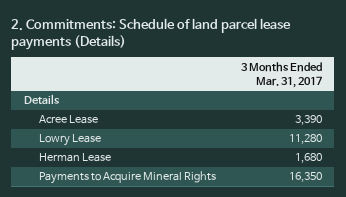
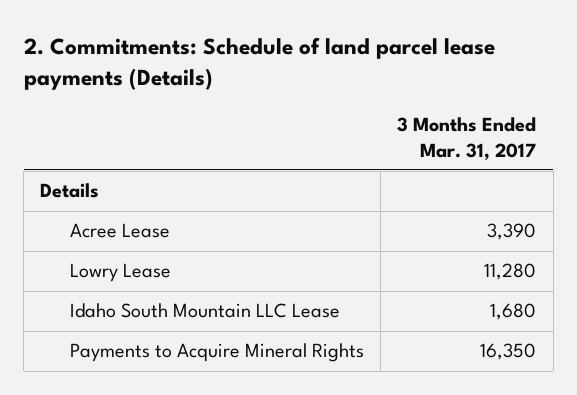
- Herman Lease | 1,680
+ Idaho South Mountain LLC Lease | 1,680

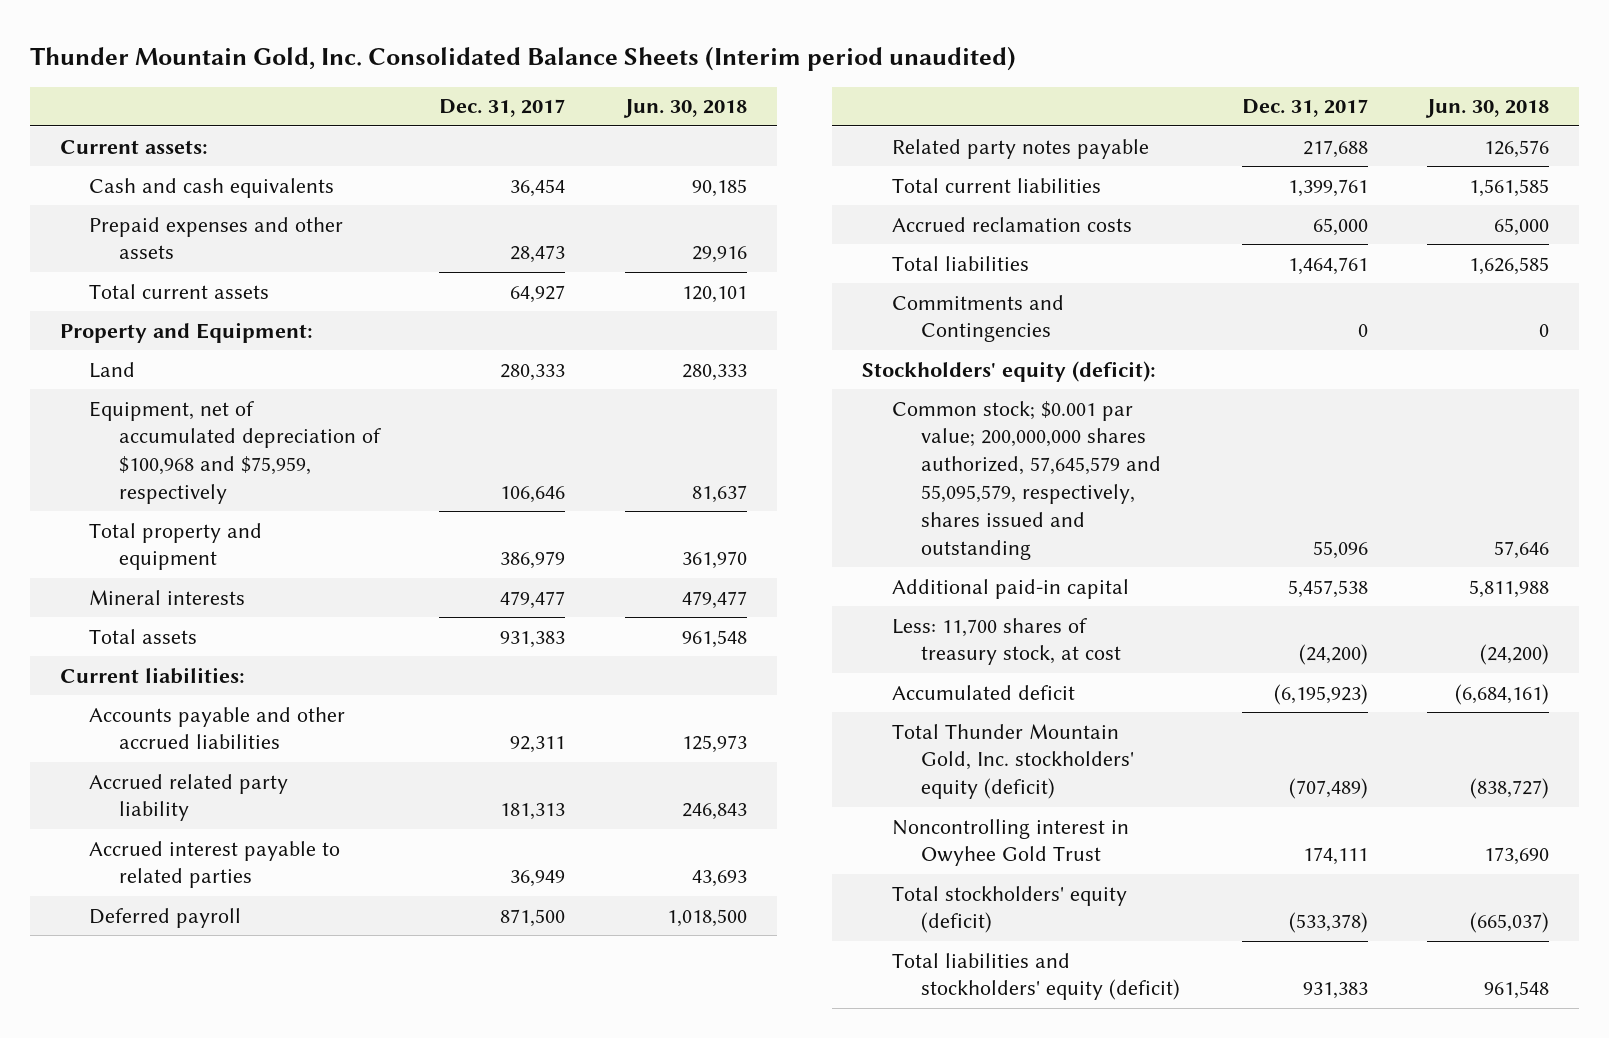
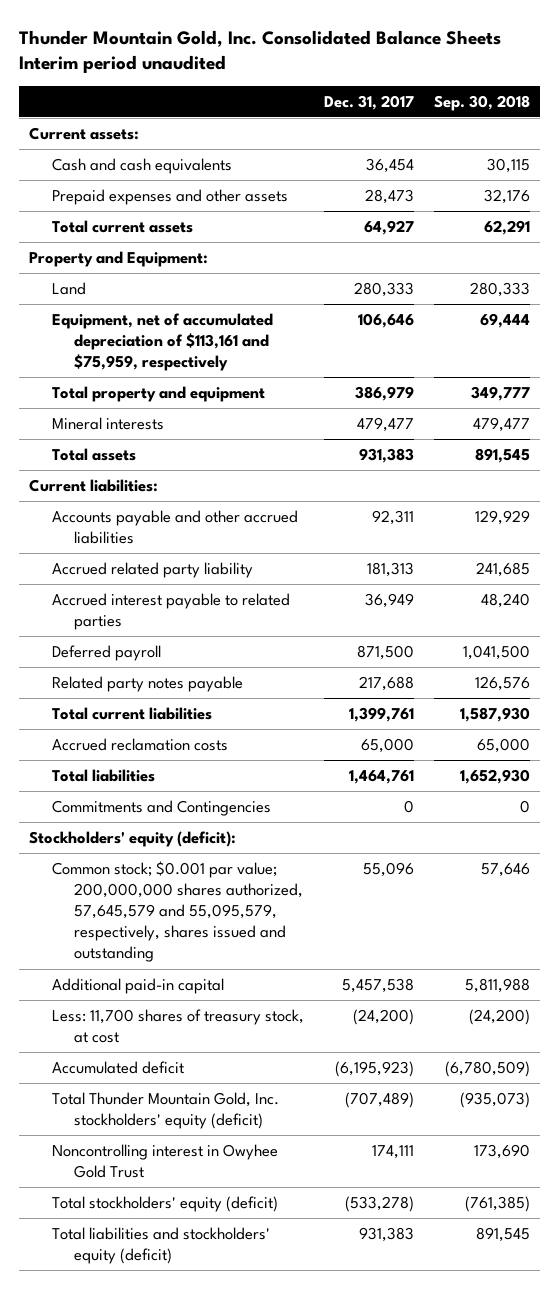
- Thunder Mountain Gold, Inc. Consolidated Balance Sheets (Interim period unaudited)
+ Thunder Mountain Gold, Inc. Consolidated Balance Sheets Interim period unaudited
- | Dec. 31, 2017 | Jun. 30, 2018
+ | Dec. 31, 2017 | Sep. 30, 2018
- Equipment, net of accumulated depreciation of $100,968 and $75,959, respectively | 106,646 | 81,637
+ Equipment, net of accumulated depreciation of $113,161 and $75,959, respectively | 106,646 | 69,444
- Total stockholders' equity (deficit) | (533,378) | (665,037)
+ Total stockholders' equity (deficit) | (533,278) | (761,385)

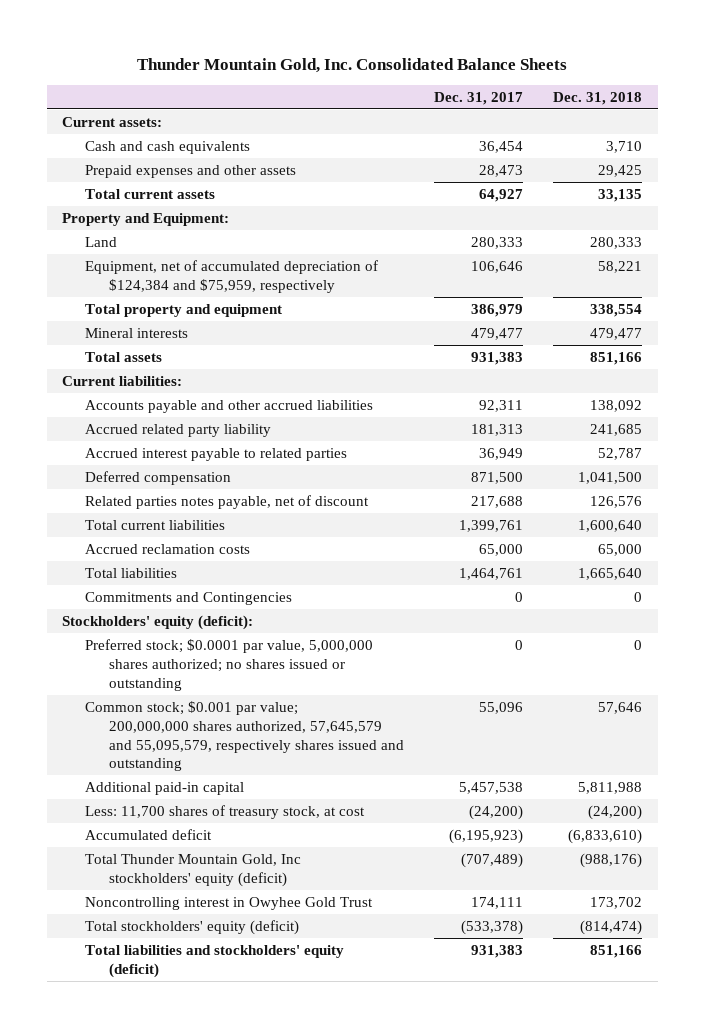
- Thunder Mountain Gold, Inc. Consolidated Balance Sheets Interim period unaudited
+ Thunder Mountain Gold, Inc. Consolidated Balance Sheets
- | Dec. 31, 2017 | Sep. 30, 2018
+ | Dec. 31, 2017 | Dec. 31, 2018
- Equipment, net of accumulated depreciation of $113,161 and $75,959, respectively | 106,646 | 69,444
+ Equipment, net of accumulated depreciation of $124,384 and $75,959, respectively | 106,646 | 58,221
- Deferred payroll | 871,500 | 1,041,500
- Related party notes payable | 217,688 | 126,576
+ Deferred compensation | 871,500 | 1,041,500
+ Related parties notes payable, net of discount | 217,688 | 126,576
- Common stock; $0.001 par value; 200,000,000 shares authorized, 57,645,579 and 55,095,579, respectively, shares issued and outstanding | 55,096 | 57,646
+ Preferred stock; $0.0001 par value, 5,000,000 shares authorized; no shares issued or outstanding | 0 | 0
+ Common stock; $0.001 par value; 200,000,000 shares authorized, 57,645,579 and 55,095,579, respectively shares issued and outstanding | 55,096 | 57,646
- Total Thunder Mountain Gold, Inc. stockholders' equity (deficit) | (707,489) | (935,073)
+ Total Thunder Mountain Gold, Inc stockholders' equity (deficit) | (707,489) | (988,176)
- Total stockholders' equity (deficit) | (533,278) | (761,385)
+ Total stockholders' equity (deficit) | (533,378) | (814,474)

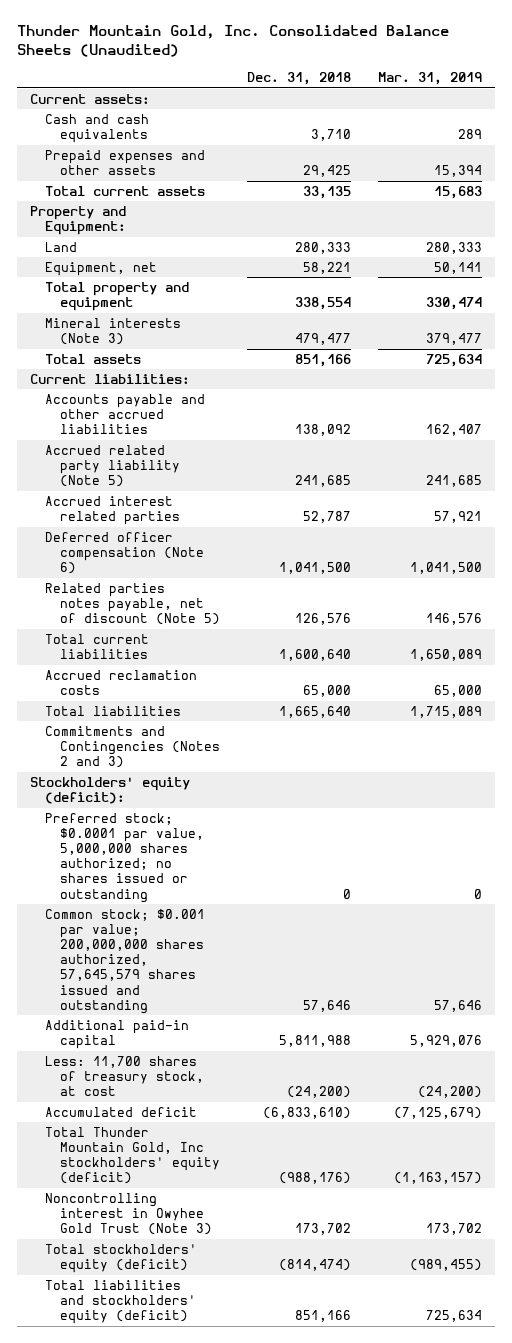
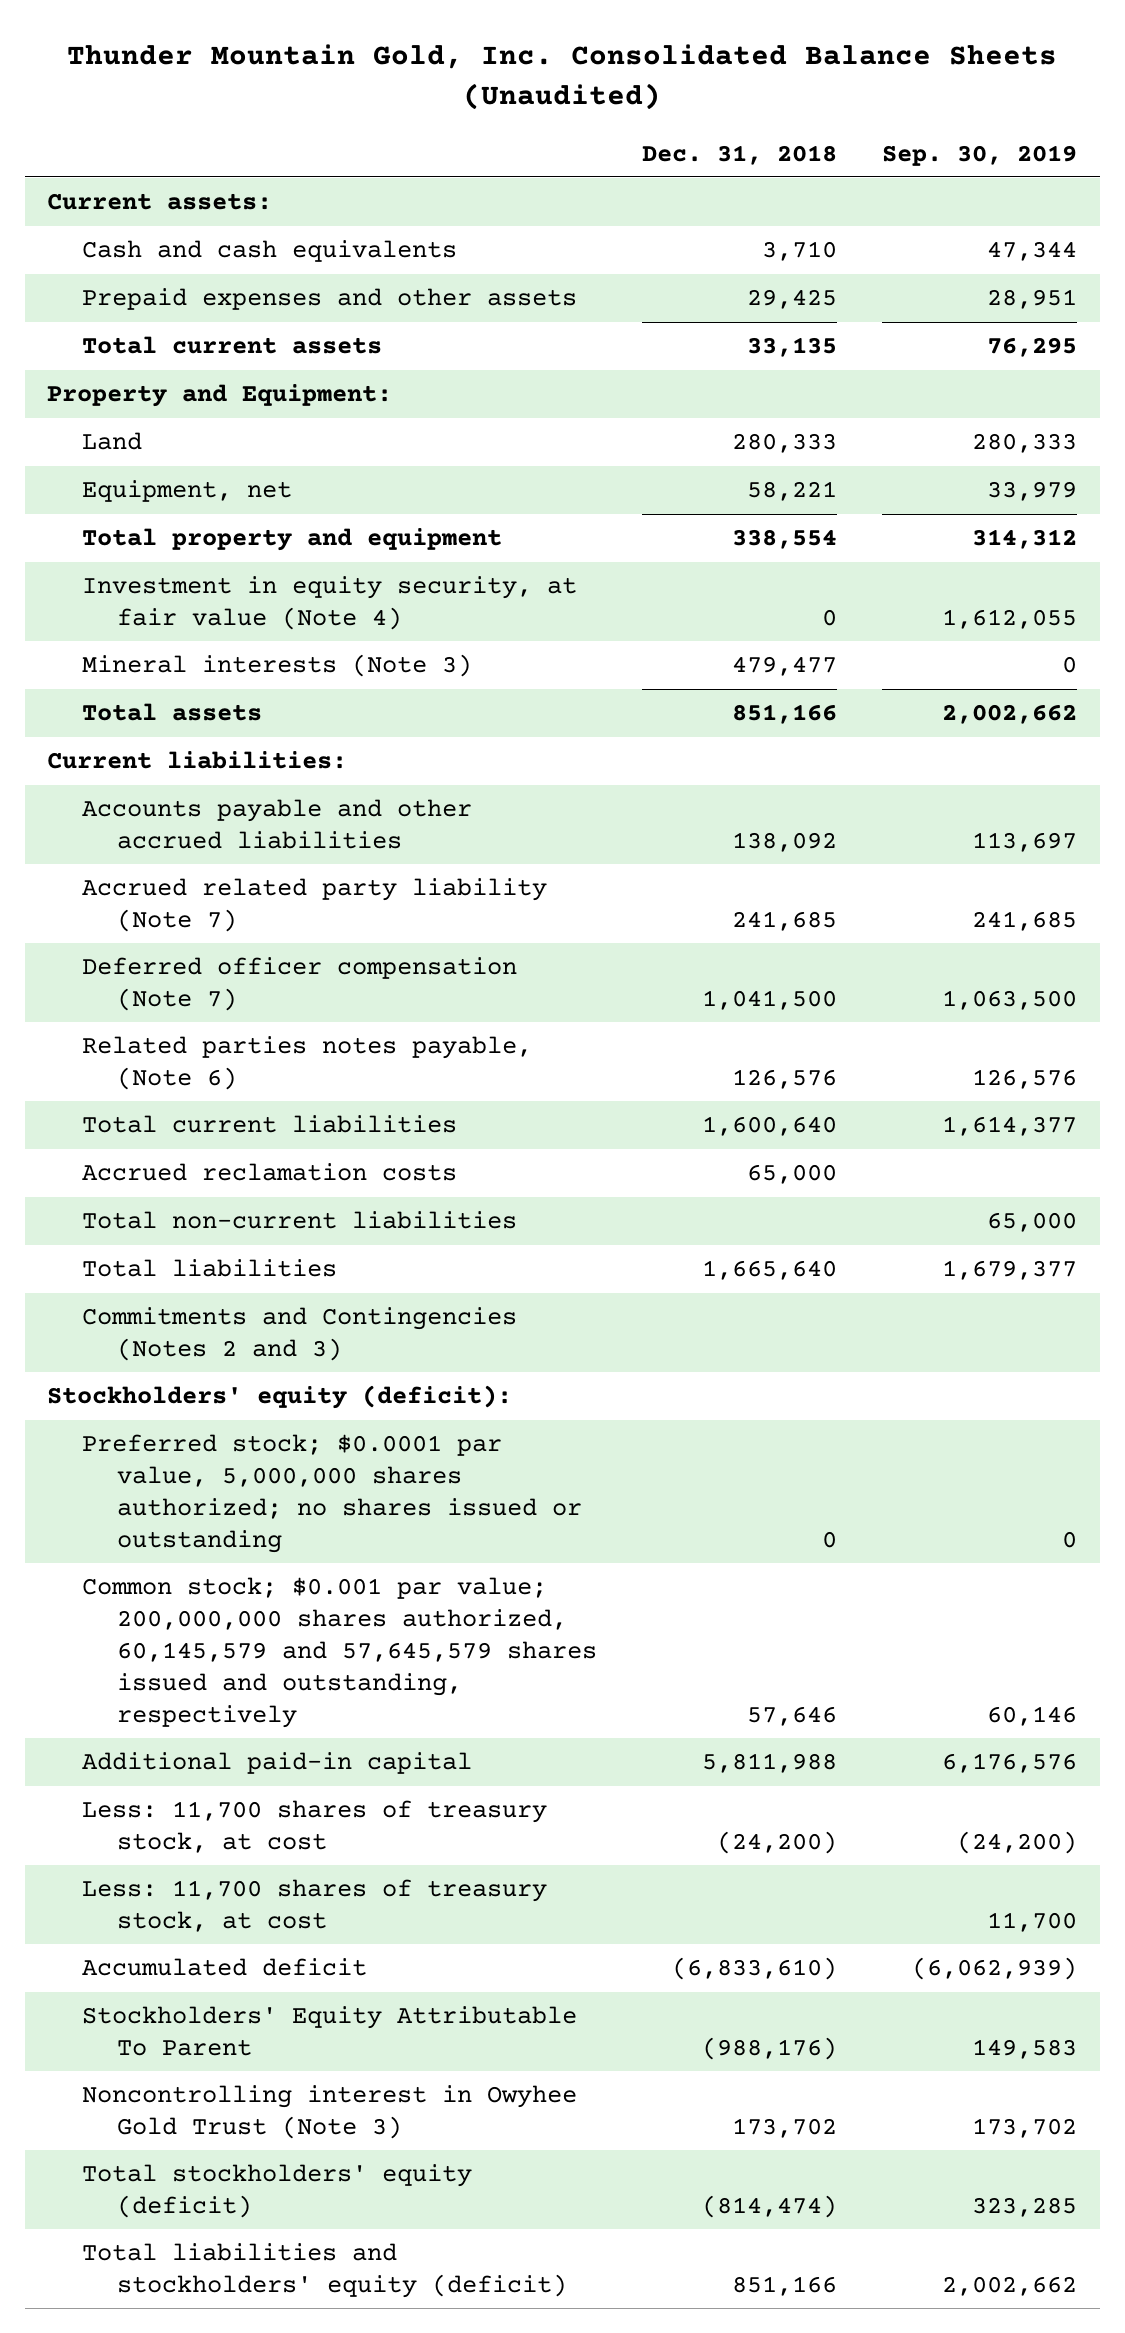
- | Dec. 31, 2018 | Mar. 31, 2019
+ | Dec. 31, 2018 | Sep. 30, 2019
+ Investment in equity security, at fair value (Note 4) | 0 | 1,612,055
- Accrued related party liability (Note 5) | 241,685 | 241,685
- Accrued interest related parties | 52,787 | 57,921
- Deferred officer compensation (Note 6) | 1,041,500 | 1,041,500
- Related parties notes payable, net of discount (Note 5) | 126,576 | 146,576
+ Accrued related party liability (Note 7) | 241,685 | 241,685
+ Deferred officer compensation (Note 7) | 1,041,500 | 1,063,500
+ Related parties notes payable, (Note 6) | 126,576 | 126,576
+ Total non-current liabilities | | 65,000
- Common stock; $0.001 par value; 200,000,000 shares authorized, 57,645,579 shares issued and outstanding | 57,646 | 57,646
+ Common stock; $0.001 par value; 200,000,000 shares authorized, 60,145,579 and 57,645,579 shares issued and outstanding, respectively | 57,646 | 60,146
+ Less: 11,700 shares of treasury stock, at cost | | 11,700
- Total Thunder Mountain Gold, Inc stockholders' equity (deficit) | (988,176) | (1,163,157)
+ Stockholders' Equity Attributable To Parent | (988,176) | 149,583

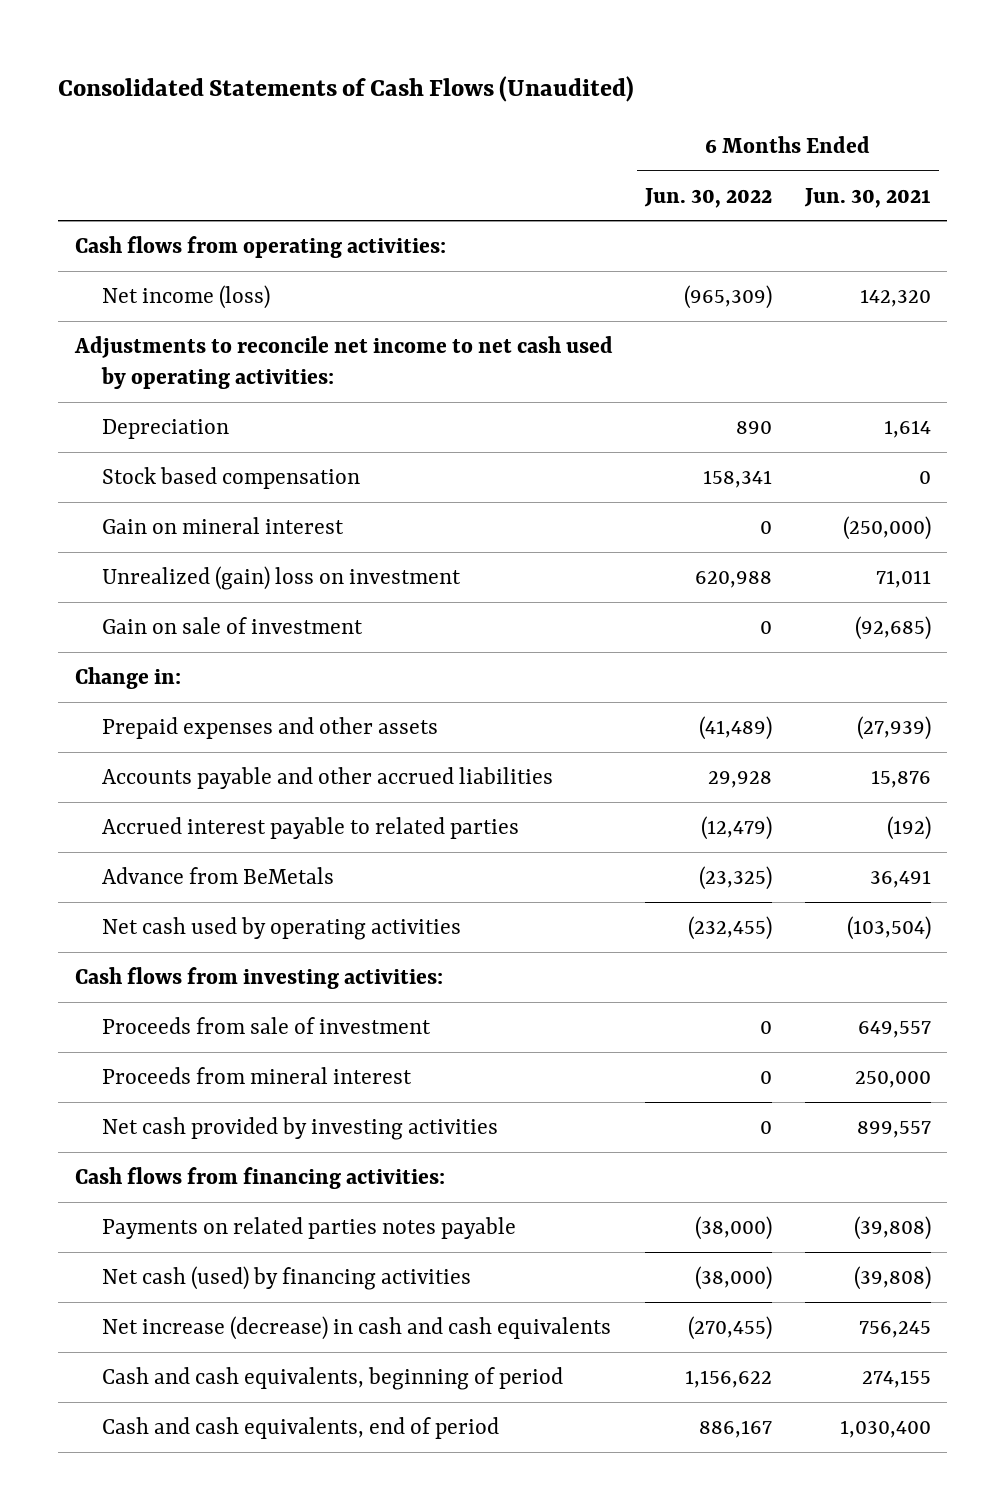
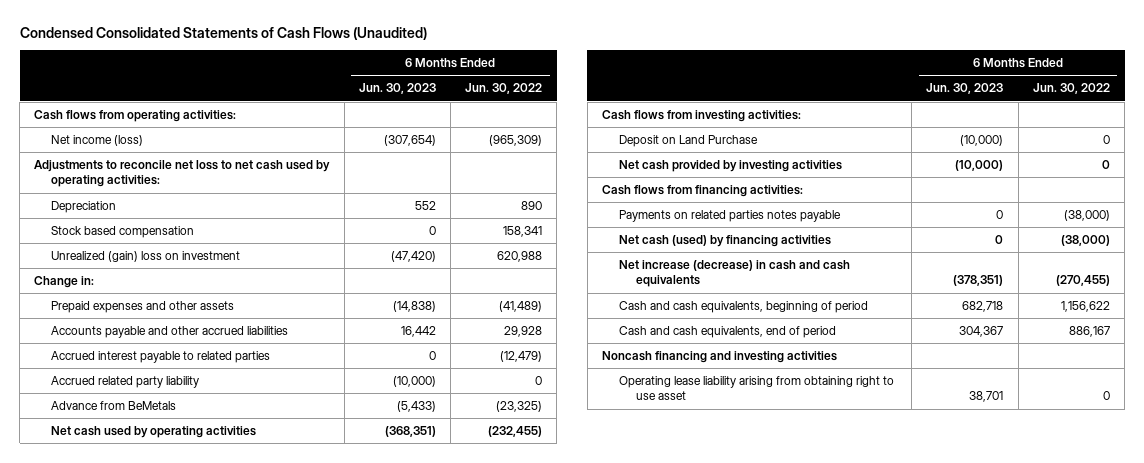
- Consolidated Statements of Cash Flows (Unaudited)
+ Condensed Consolidated Statements of Cash Flows (Unaudited)
- | 6 Months Ended Jun. 30, 2022 | 6 Months Ended Jun. 30, 2021
+ | 6 Months Ended Jun. 30, 2023 | 6 Months Ended Jun. 30, 2022
- Adjustments to reconcile net income to net cash used by operating activities:
+ Adjustments to reconcile net loss to net cash used by operating activities:
- Gain on mineral interest | 0 | (250,000)
- Gain on sale of investment | 0 | (92,685)
+ Accrued related party liability | (10,000) | 0
- Proceeds from sale of investment | 0 | 649,557
- Proceeds from mineral interest | 0 | 250,000
+ Deposit on Land Purchase | (10,000) | 0
+ Noncash financing and investing activities
+ Operating lease liability arising from obtaining right to use asset | 38,701 | 0

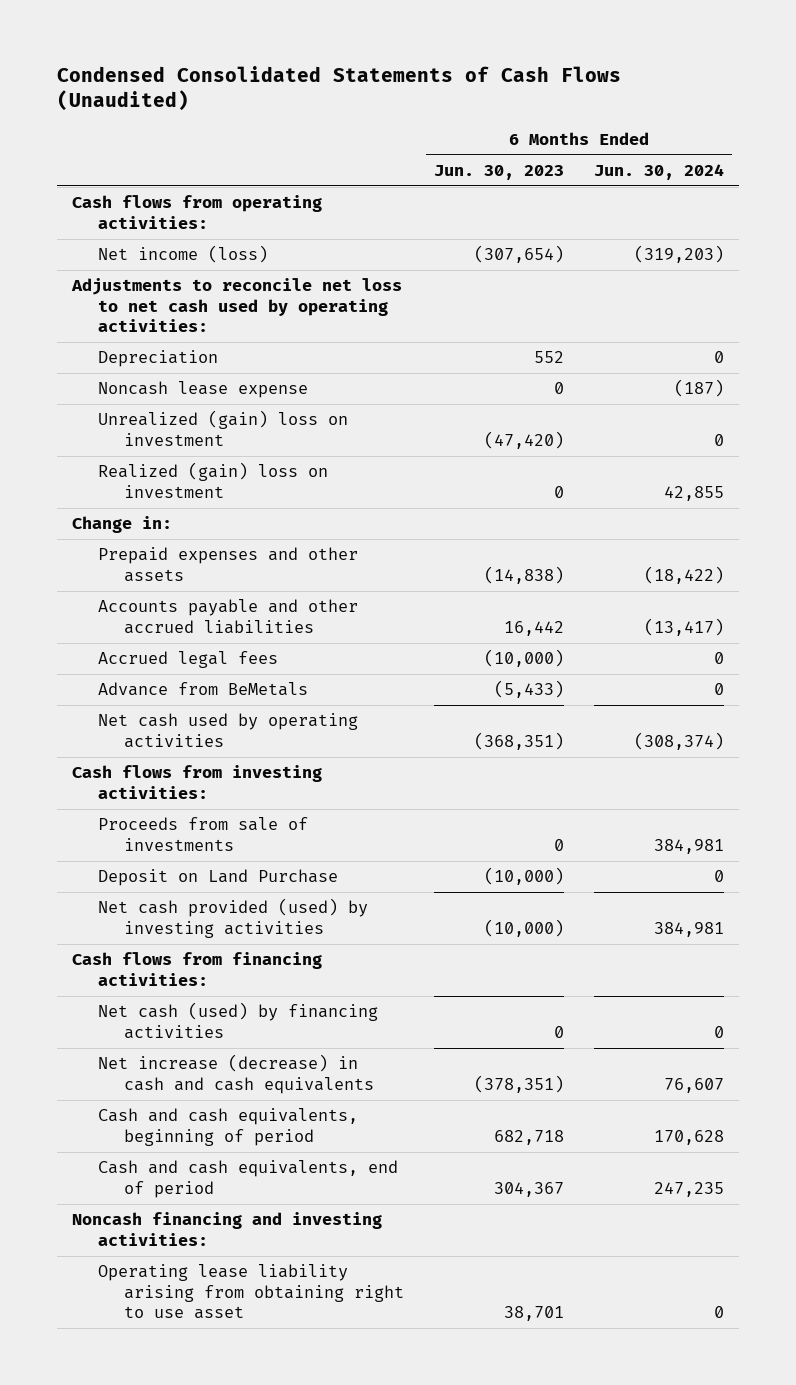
- | 6 Months Ended Jun. 30, 2023 | 6 Months Ended Jun. 30, 2022
+ | 6 Months Ended Jun. 30, 2023 | 6 Months Ended Jun. 30, 2024
- Stock based compensation | 0 | 158,341
+ Noncash lease expense | 0 | (187)
+ Realized (gain) loss on investment | 0 | 42,855
- Accrued interest payable to related parties | 0 | (12,479)
- Accrued related party liability | (10,000) | 0
+ Accrued legal fees | (10,000) | 0
+ Proceeds from sale of investments | 0 | 384,981
- Net cash provided by investing activities | (10,000) | 0
+ Net cash provided (used) by investing activities | (10,000) | 384,981
- Payments on related parties notes payable | 0 | (38,000)
- Noncash financing and investing activities
+ Noncash financing and investing activities:

